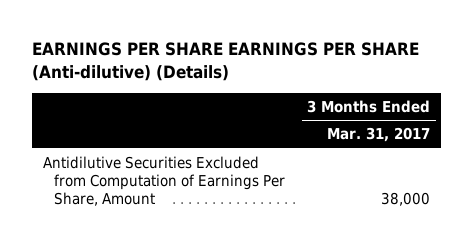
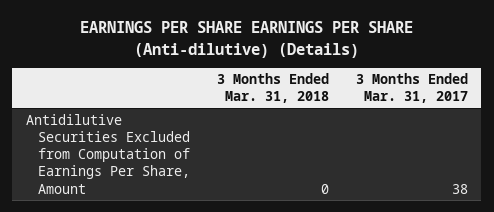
- | 3 Months Ended Mar. 31, 2017
+ | 3 Months Ended Mar. 31, 2018 | 3 Months Ended Mar. 31, 2017
- Antidilutive Securities Excluded from Computation of Earnings Per Share, Amount | 38,000
+ Antidilutive Securities Excluded from Computation of Earnings Per Share, Amount | 0 | 38

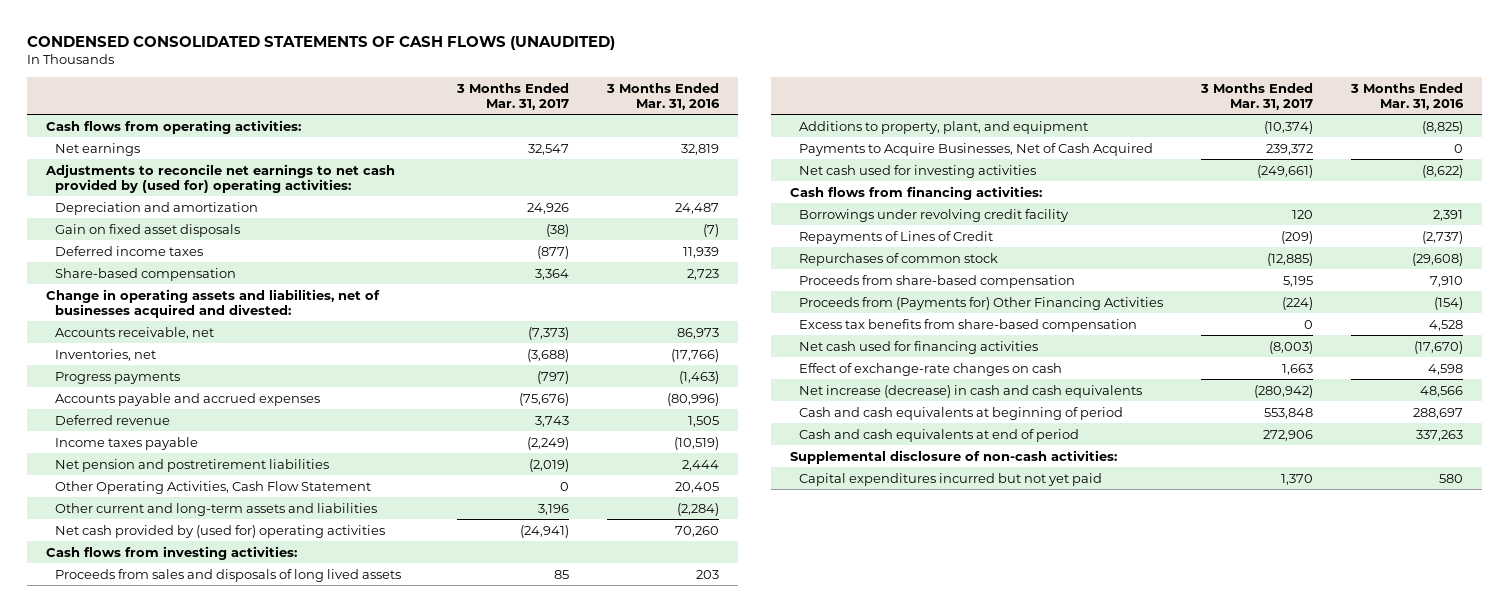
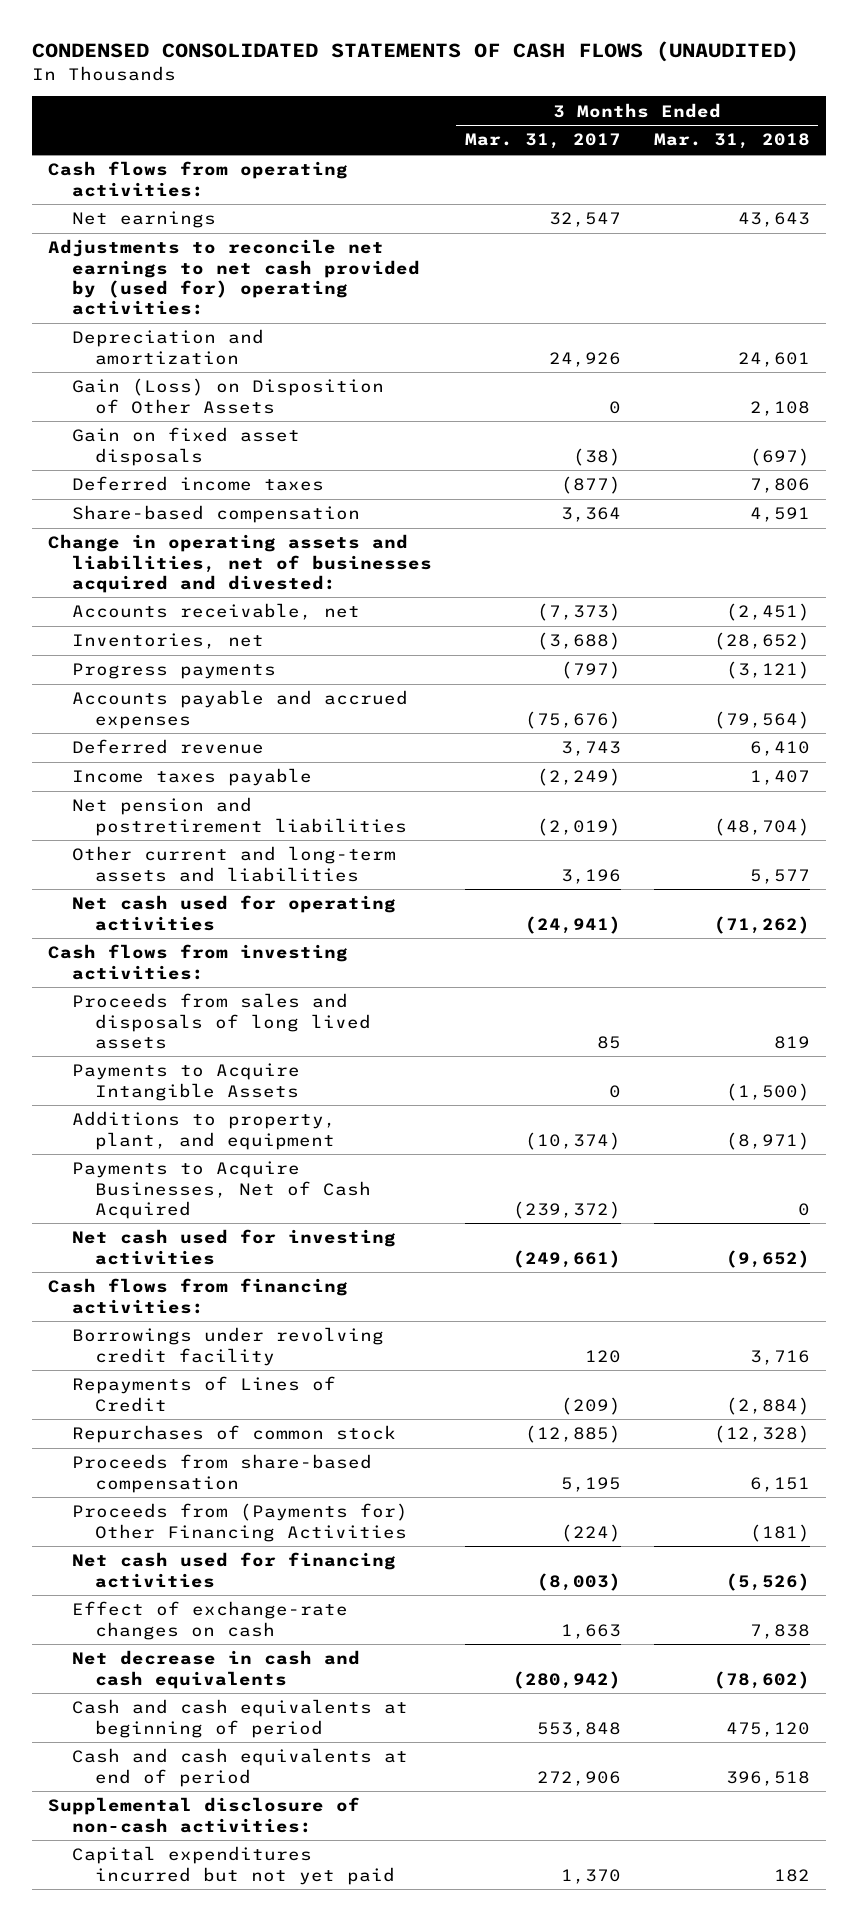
- | 3 Months Ended Mar. 31, 2017 | 3 Months Ended Mar. 31, 2016
+ | 3 Months Ended Mar. 31, 2017 | 3 Months Ended Mar. 31, 2018
+ Gain (Loss) on Disposition of Other Assets | 0 | 2,108
- Other Operating Activities, Cash Flow Statement | 0 | 20,405
- Net cash provided by (used for) operating activities | (24,941) | 70,260
+ Net cash used for operating activities | (24,941) | (71,262)
+ Payments to Acquire Intangible Assets | 0 | (1,500)
- Payments to Acquire Businesses, Net of Cash Acquired | 239,372 | 0
+ Payments to Acquire Businesses, Net of Cash Acquired | (239,372) | 0
- Excess tax benefits from share-based compensation | 0 | 4,528
- Net increase (decrease) in cash and cash equivalents | (280,942) | 48,566
+ Net decrease in cash and cash equivalents | (280,942) | (78,602)

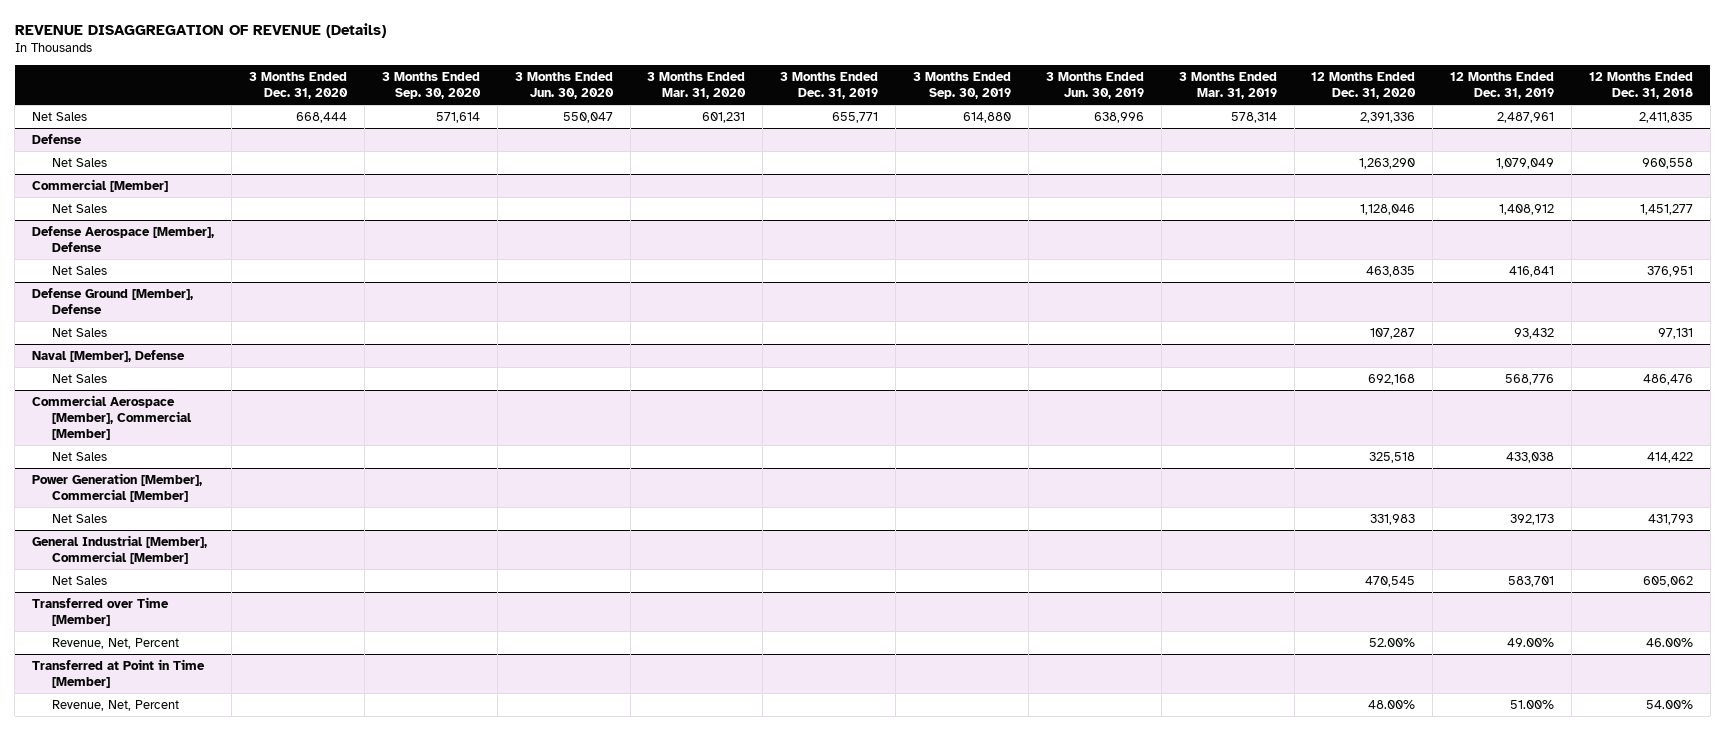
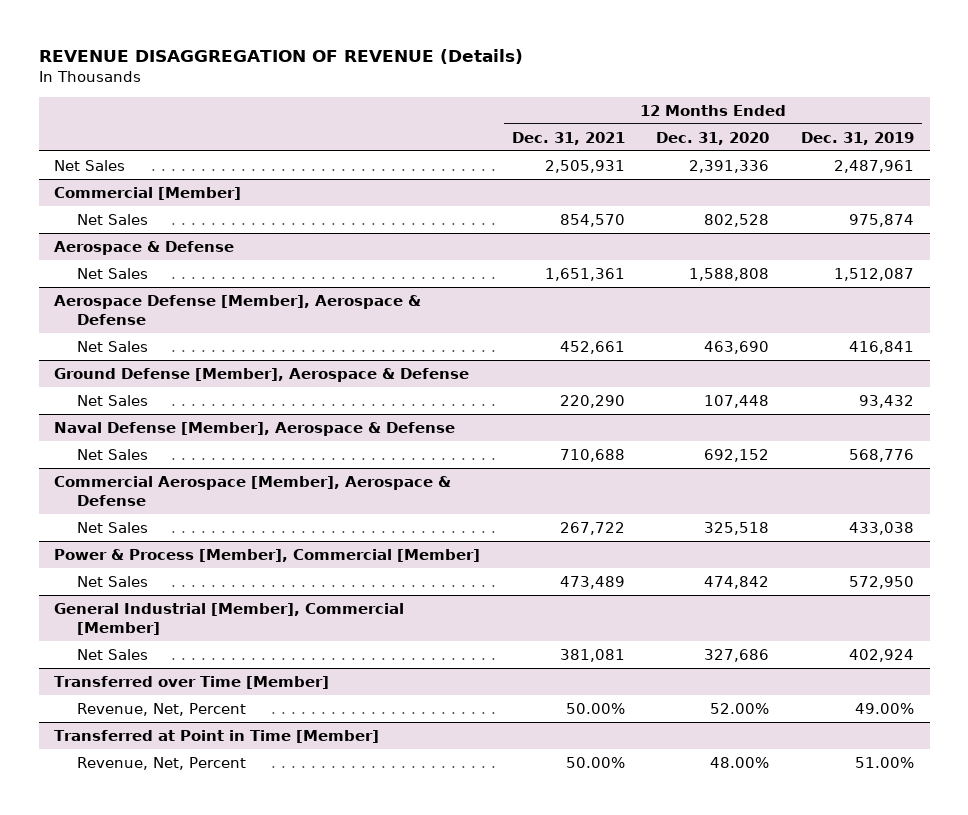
- | 3 Months Ended Dec. 31, 2020 | 3 Months Ended Sep. 30, 2020 | 3 Months Ended Jun. 30, 2020 | 3 Months Ended Mar. 31, 2020 | 3 Months Ended Dec. 31, 2019 | 3 Months Ended Sep. 30, 2019 | 3 Months Ended Jun. 30, 2019 | 3 Months Ended Mar. 31, 2019 | 12 Months Ended Dec. 31, 2020 | 12 Months Ended Dec. 31, 2019 | 12 Months Ended Dec. 31, 2018
+ | 12 Months Ended Dec. 31, 2021 | 12 Months Ended Dec. 31, 2020 | 12 Months Ended Dec. 31, 2019
- Defense
- Net Sales | | | | | | | | | 1,263,290 | 1,079,049 | 960,558
@ Commercial [Member]
- Net Sales | | | | | | | | | 1,128,046 | 1,408,912 | 1,451,277
- Defense Aerospace [Member], Defense
- Net Sales | | | | | | | | | 463,835 | 416,841 | 376,951
- Defense Ground [Member], Defense
- Net Sales | | | | | | | | | 107,287 | 93,432 | 97,131
- Naval [Member], Defense
- Net Sales | | | | | | | | | 692,168 | 568,776 | 486,476
- Commercial Aerospace [Member], Commercial [Member]
@ Commercial [Member]
+ Net Sales | 854,570 | 802,528 | 975,874
+ Aerospace & Defense
+ Net Sales | 1,651,361 | 1,588,808 | 1,512,087
+ Aerospace Defense [Member], Aerospace & Defense
+ Net Sales | 452,661 | 463,690 | 416,841
+ Ground Defense [Member], Aerospace & Defense
+ Net Sales | 220,290 | 107,448 | 93,432
+ Naval Defense [Member], Aerospace & Defense
+ Net Sales | 710,688 | 692,152 | 568,776
+ Commercial Aerospace [Member], Aerospace & Defense
- Power Generation [Member], Commercial [Member]
- Net Sales | | | | | | | | | 331,983 | 392,173 | 431,793
+ Power & Process [Member], Commercial [Member]
+ Net Sales | 473,489 | 474,842 | 572,950
@ General Industrial [Member], Commercial [Member]
- Net Sales | | | | | | | | | 470,545 | 583,701 | 605,062
+ Net Sales | 381,081 | 327,686 | 402,924

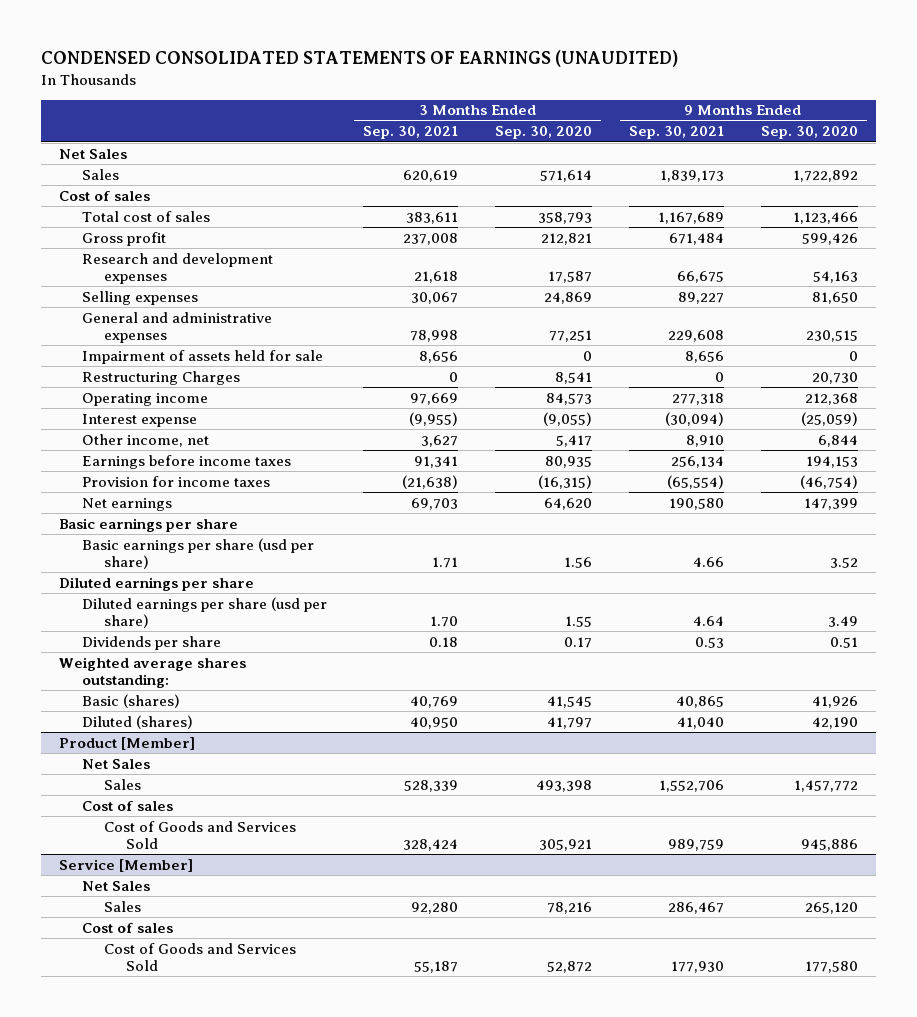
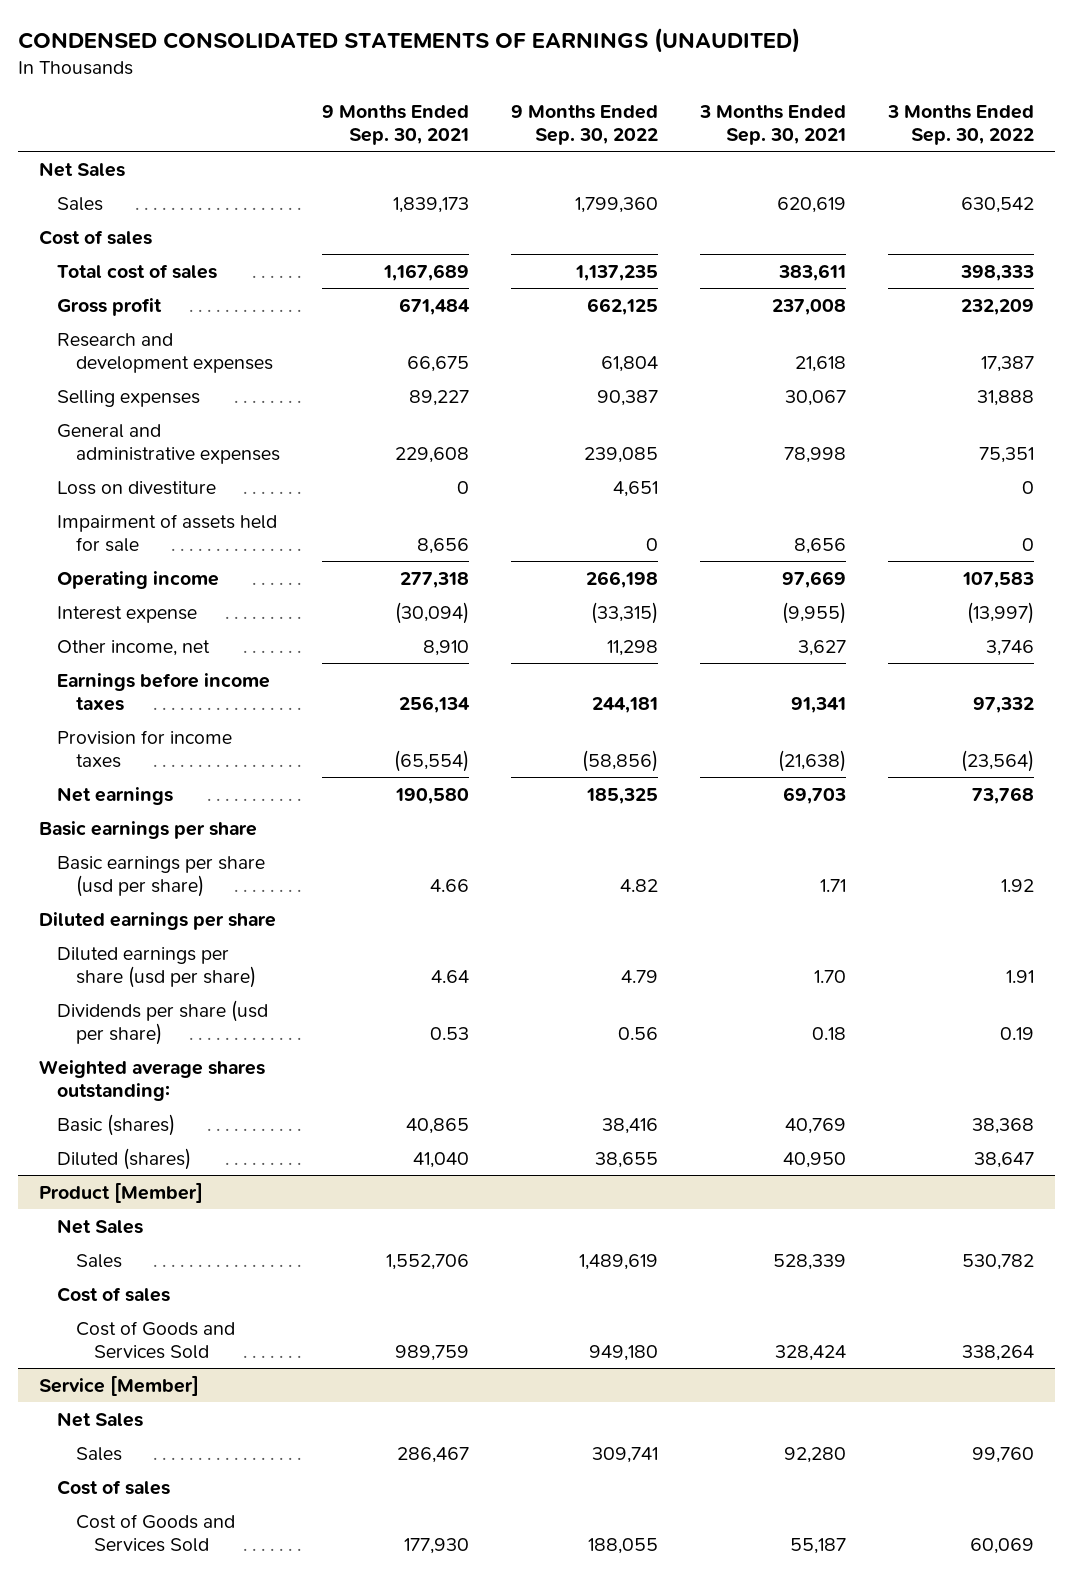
- | 3 Months Ended Sep. 30, 2021 | 3 Months Ended Sep. 30, 2020 | 9 Months Ended Sep. 30, 2021 | 9 Months Ended Sep. 30, 2020
+ | 9 Months Ended Sep. 30, 2021 | 9 Months Ended Sep. 30, 2022 | 3 Months Ended Sep. 30, 2021 | 3 Months Ended Sep. 30, 2022
+ Loss on divestiture | 0 | 4,651 | | 0
- Restructuring Charges | 0 | 8,541 | 0 | 20,730
- Dividends per share | 0.18 | 0.17 | 0.53 | 0.51
+ Dividends per share (usd per share) | 0.53 | 0.56 | 0.18 | 0.19

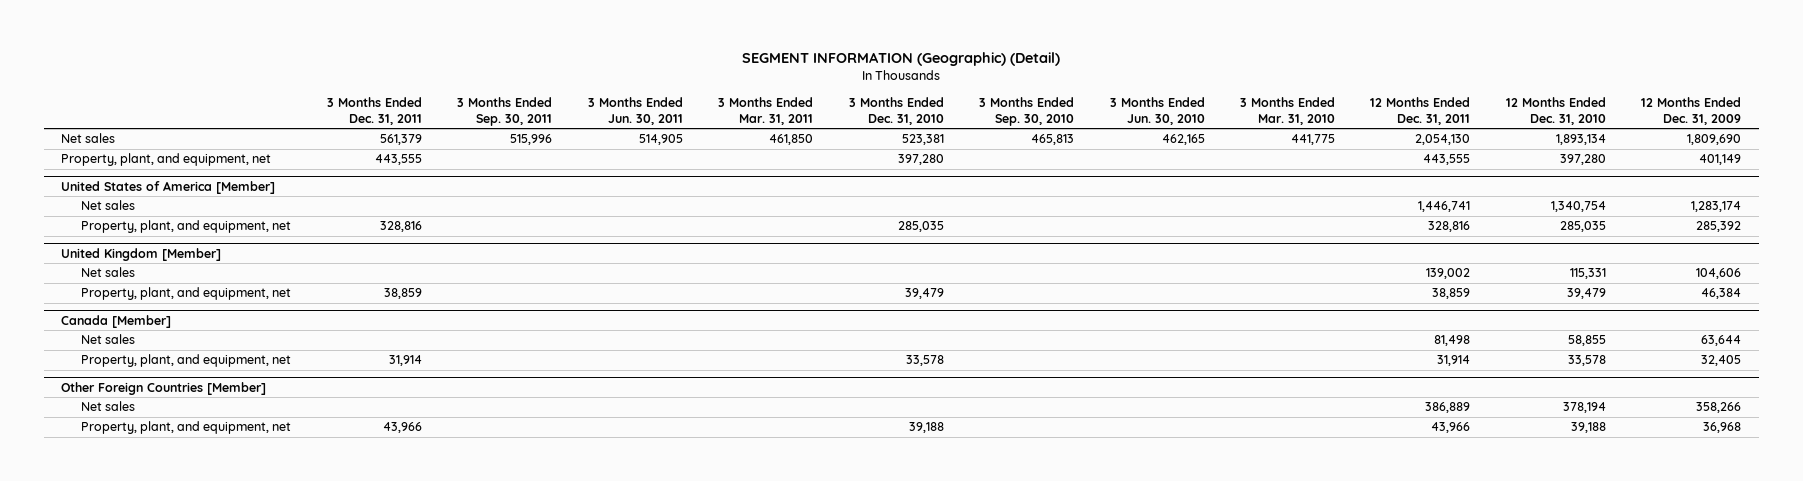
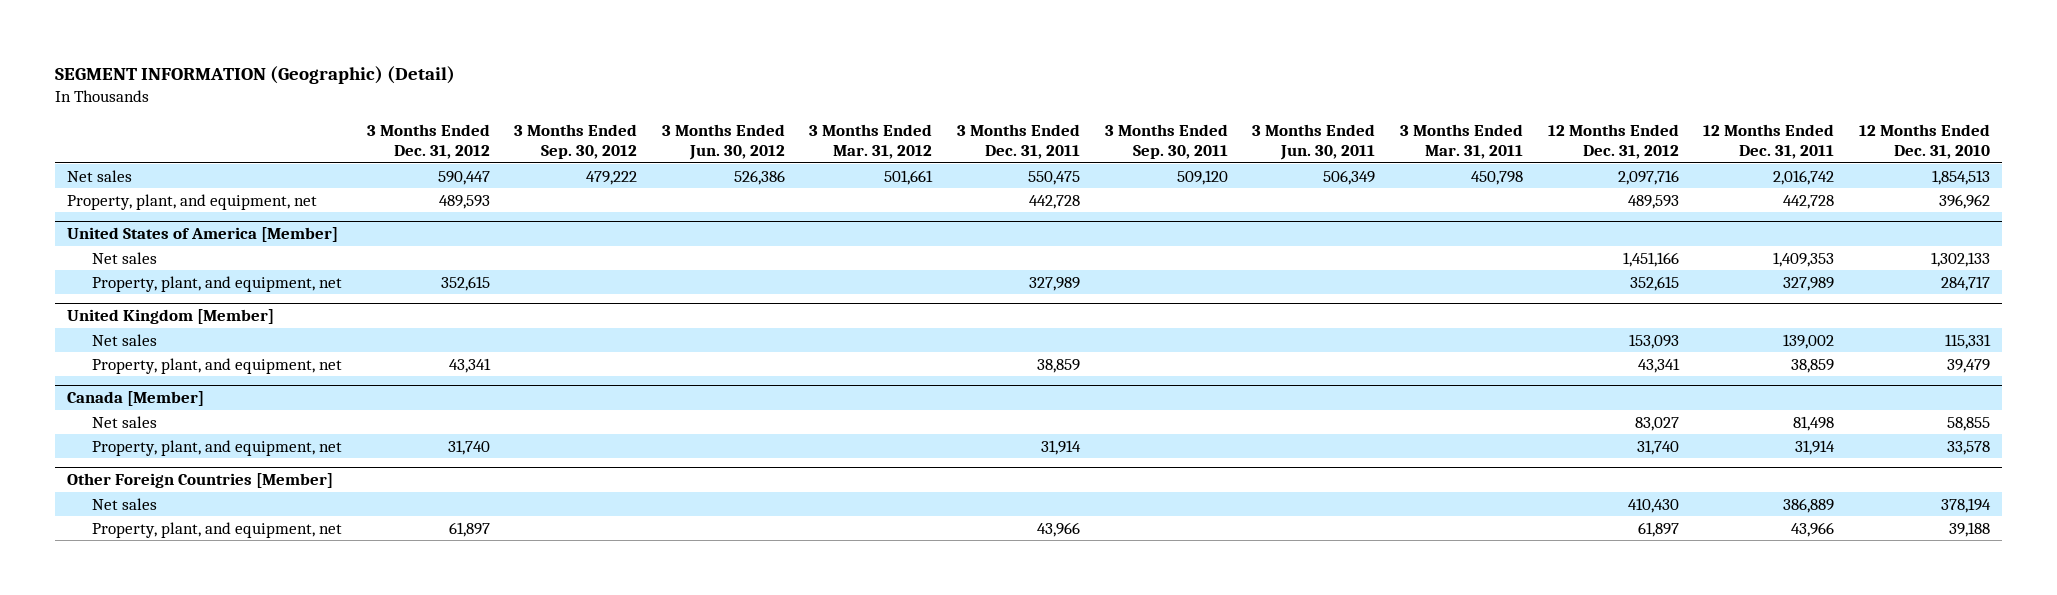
- | 3 Months Ended Dec. 31, 2011 | 3 Months Ended Sep. 30, 2011 | 3 Months Ended Jun. 30, 2011 | 3 Months Ended Mar. 31, 2011 | 3 Months Ended Dec. 31, 2010 | 3 Months Ended Sep. 30, 2010 | 3 Months Ended Jun. 30, 2010 | 3 Months Ended Mar. 31, 2010 | 12 Months Ended Dec. 31, 2011 | 12 Months Ended Dec. 31, 2010 | 12 Months Ended Dec. 31, 2009
+ | 3 Months Ended Dec. 31, 2012 | 3 Months Ended Sep. 30, 2012 | 3 Months Ended Jun. 30, 2012 | 3 Months Ended Mar. 31, 2012 | 3 Months Ended Dec. 31, 2011 | 3 Months Ended Sep. 30, 2011 | 3 Months Ended Jun. 30, 2011 | 3 Months Ended Mar. 31, 2011 | 12 Months Ended Dec. 31, 2012 | 12 Months Ended Dec. 31, 2011 | 12 Months Ended Dec. 31, 2010
- Net sales | 561,379 | 515,996 | 514,905 | 461,850 | 523,381 | 465,813 | 462,165 | 441,775 | 2,054,130 | 1,893,134 | 1,809,690
- Property, plant, and equipment, net | 443,555 | | | | 397,280 | | | | 443,555 | 397,280 | 401,149
+ Net sales | 590,447 | 479,222 | 526,386 | 501,661 | 550,475 | 509,120 | 506,349 | 450,798 | 2,097,716 | 2,016,742 | 1,854,513
+ Property, plant, and equipment, net | 489,593 | | | | 442,728 | | | | 489,593 | 442,728 | 396,962
@ United States of America [Member]
- Net sales | | | | | | | | | 1,446,741 | 1,340,754 | 1,283,174
- Property, plant, and equipment, net | 328,816 | | | | 285,035 | | | | 328,816 | 285,035 | 285,392
+ Net sales | | | | | | | | | 1,451,166 | 1,409,353 | 1,302,133
+ Property, plant, and equipment, net | 352,615 | | | | 327,989 | | | | 352,615 | 327,989 | 284,717

